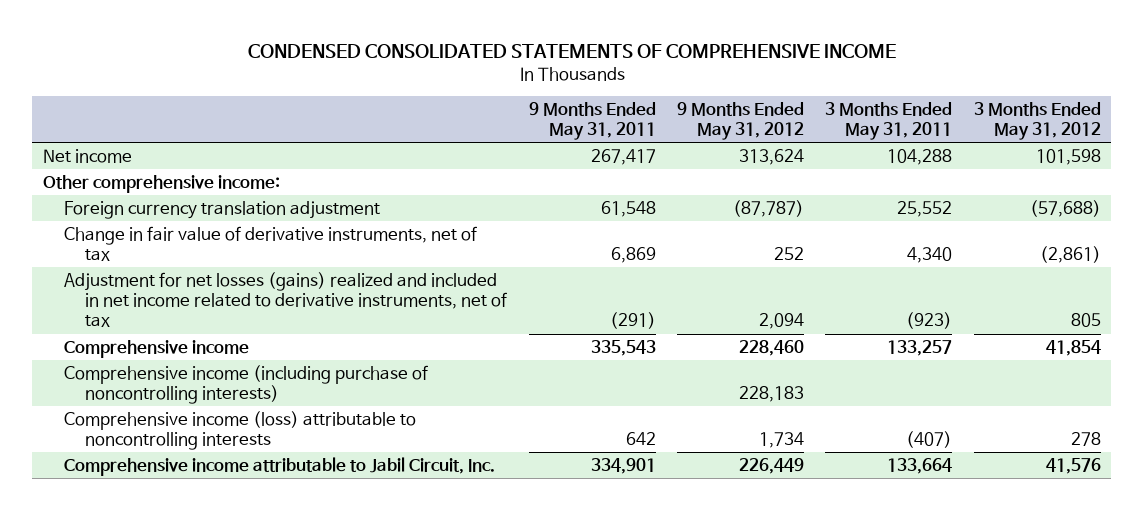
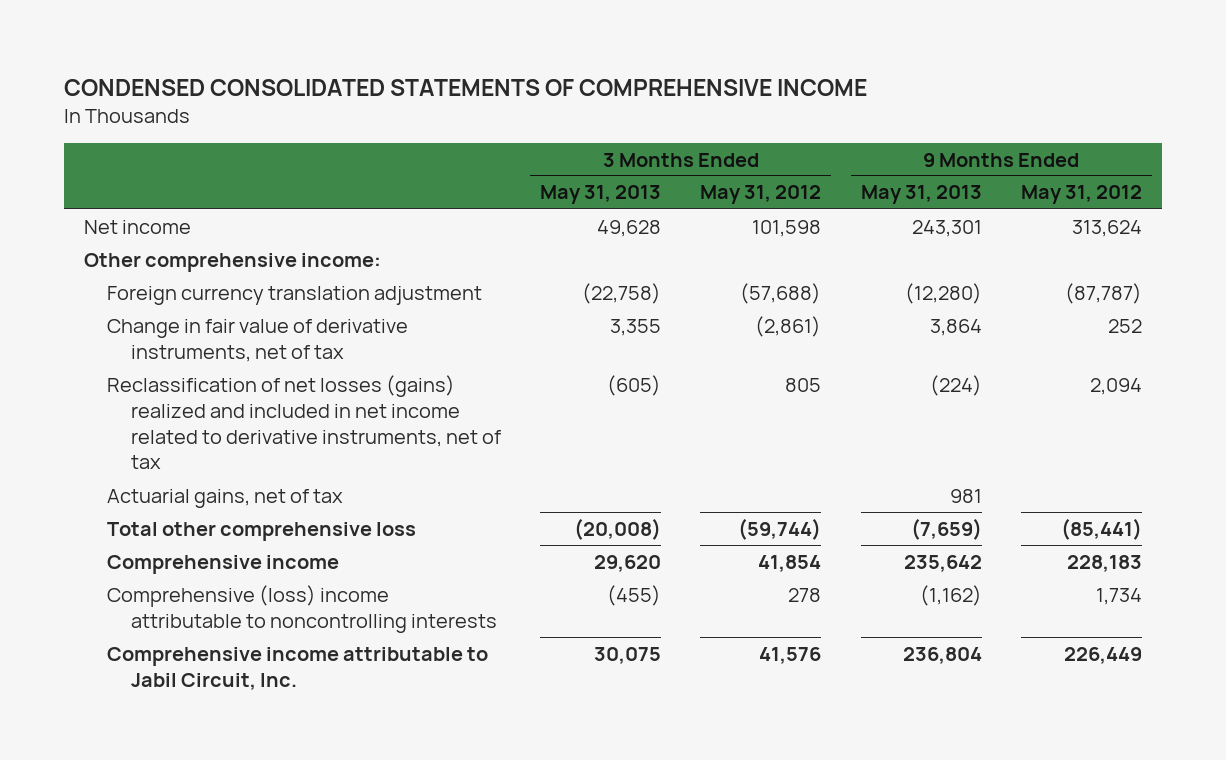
- | 9 Months Ended May 31, 2011 | 9 Months Ended May 31, 2012 | 3 Months Ended May 31, 2011 | 3 Months Ended May 31, 2012
+ | 3 Months Ended May 31, 2013 | 3 Months Ended May 31, 2012 | 9 Months Ended May 31, 2013 | 9 Months Ended May 31, 2012
- Adjustment for net losses (gains) realized and included in net income related to derivative instruments, net of tax | (291) | 2,094 | (923) | 805
- Comprehensive income | 335,543 | 228,460 | 133,257 | 41,854
- Comprehensive income (including purchase of noncontrolling interests) | | 228,183 | |
- Comprehensive income (loss) attributable to noncontrolling interests | 642 | 1,734 | (407) | 278
+ Reclassification of net losses (gains) realized and included in net income related to derivative instruments, net of tax | (605) | 805 | (224) | 2,094
+ Actuarial gains, net of tax | | | 981 |
+ Total other comprehensive loss | (20,008) | (59,744) | (7,659) | (85,441)
+ Comprehensive income | 29,620 | 41,854 | 235,642 | 228,183
+ Comprehensive (loss) income attributable to noncontrolling interests | (455) | 278 | (1,162) | 1,734

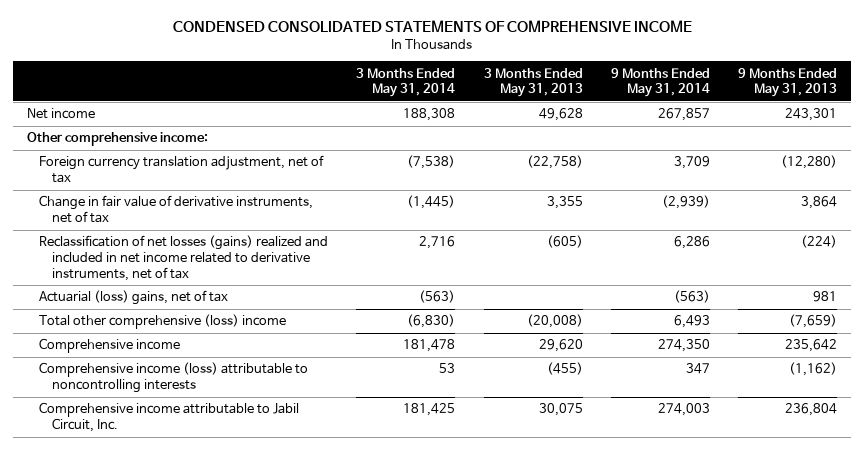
- | 3 Months Ended May 31, 2013 | 3 Months Ended May 31, 2012 | 9 Months Ended May 31, 2013 | 9 Months Ended May 31, 2012
+ | 3 Months Ended May 31, 2014 | 3 Months Ended May 31, 2013 | 9 Months Ended May 31, 2014 | 9 Months Ended May 31, 2013
- Foreign currency translation adjustment | (22,758) | (57,688) | (12,280) | (87,787)
+ Foreign currency translation adjustment, net of tax | (7,538) | (22,758) | 3,709 | (12,280)
- Actuarial gains, net of tax | | | 981 |
- Total other comprehensive loss | (20,008) | (59,744) | (7,659) | (85,441)
+ Actuarial (loss) gains, net of tax | (563) | | (563) | 981
+ Total other comprehensive (loss) income | (6,830) | (20,008) | 6,493 | (7,659)
- Comprehensive (loss) income attributable to noncontrolling interests | (455) | 278 | (1,162) | 1,734
+ Comprehensive income (loss) attributable to noncontrolling interests | 53 | (455) | 347 | (1,162)

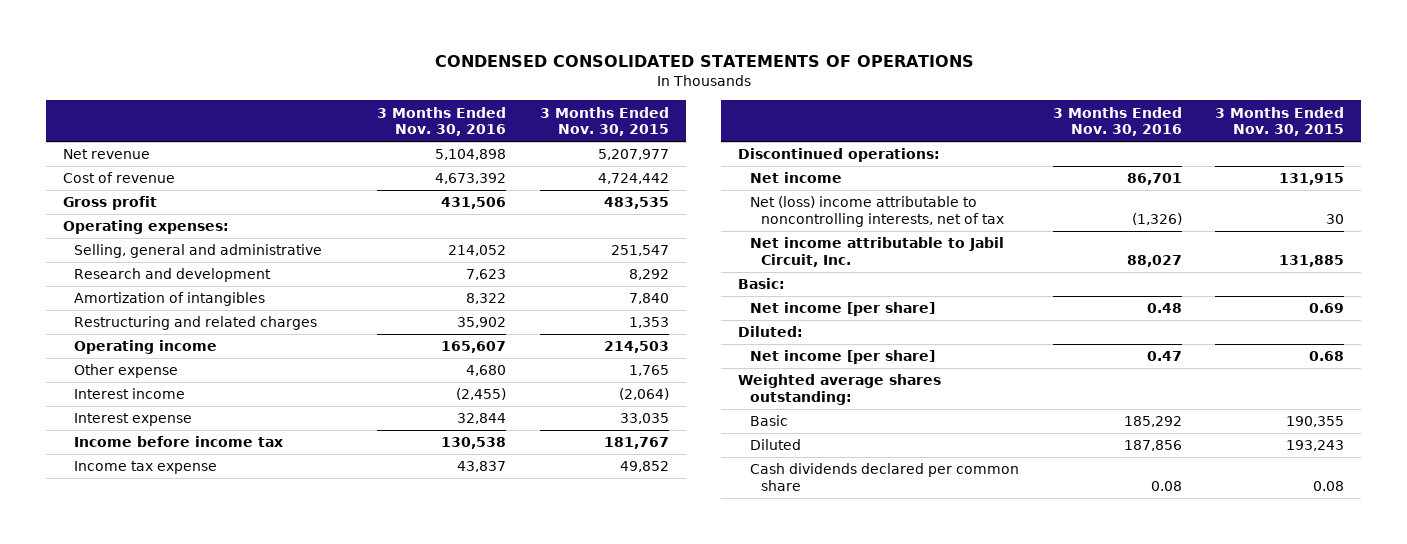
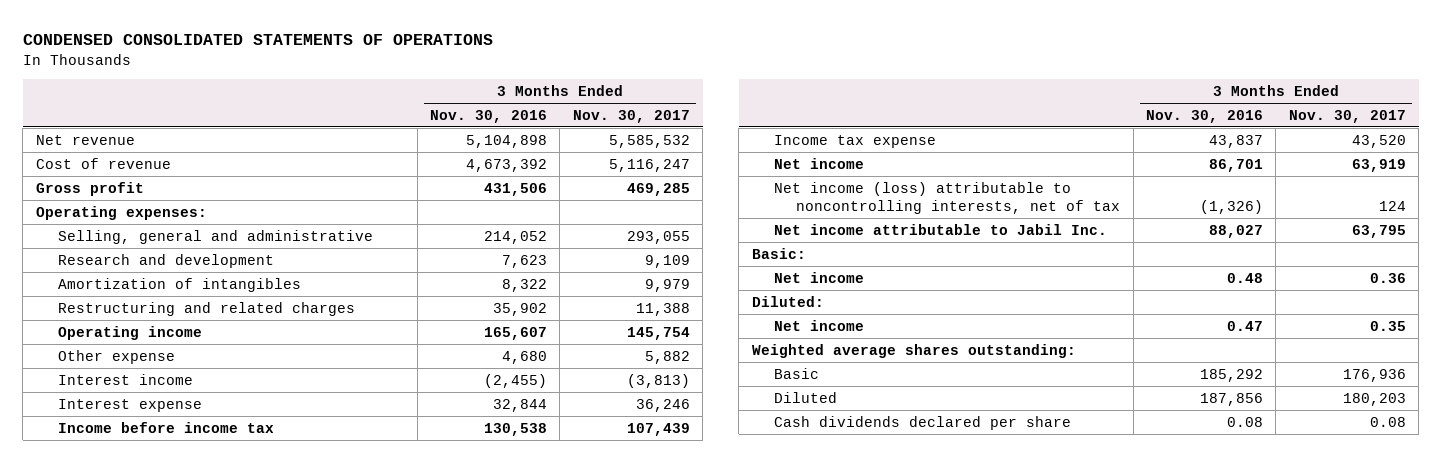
- | 3 Months Ended Nov. 30, 2016 | 3 Months Ended Nov. 30, 2015
+ | 3 Months Ended Nov. 30, 2016 | 3 Months Ended Nov. 30, 2017
- Discontinued operations:
- Net (loss) income attributable to noncontrolling interests, net of tax | (1,326) | 30
- Net income attributable to Jabil Circuit, Inc. | 88,027 | 131,885
+ Net income (loss) attributable to noncontrolling interests, net of tax | (1,326) | 124
+ Net income attributable to Jabil Inc. | 88,027 | 63,795
- Net income [per share] | 0.48 | 0.69
+ Net income | 0.48 | 0.36
- Net income [per share] | 0.47 | 0.68
+ Net income | 0.47 | 0.35
- Cash dividends declared per common share | 0.08 | 0.08
+ Cash dividends declared per share | 0.08 | 0.08

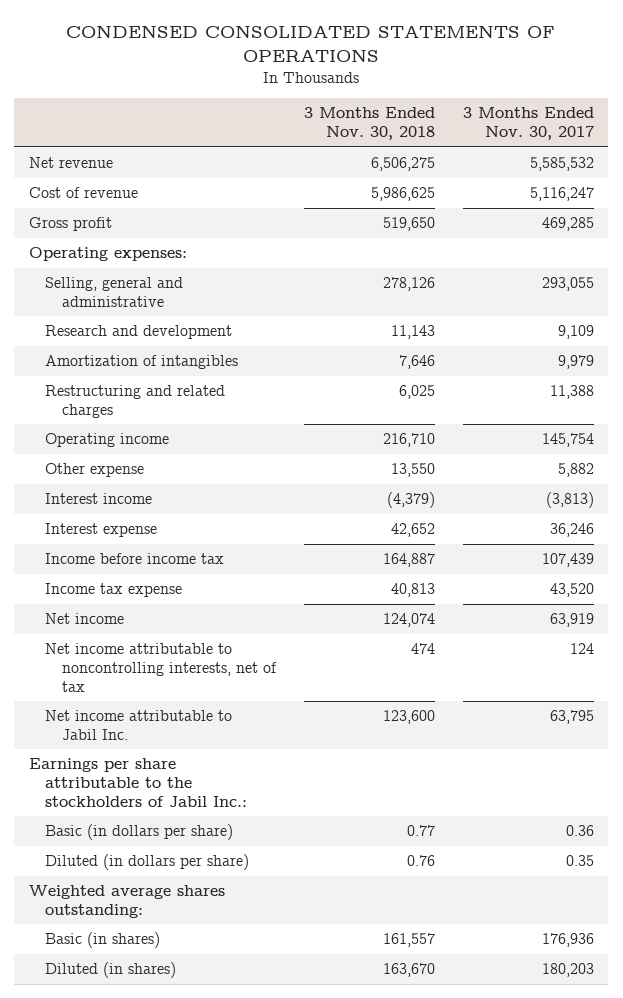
- | 3 Months Ended Nov. 30, 2016 | 3 Months Ended Nov. 30, 2017
+ | 3 Months Ended Nov. 30, 2018 | 3 Months Ended Nov. 30, 2017
- Net income (loss) attributable to noncontrolling interests, net of tax | (1,326) | 124
+ Net income attributable to noncontrolling interests, net of tax | 474 | 124
- Basic:
- Net income | 0.48 | 0.36
- Diluted:
- Net income | 0.47 | 0.35
+ Earnings per share attributable to the stockholders of Jabil Inc.:
+ Basic (in dollars per share) | 0.77 | 0.36
+ Diluted (in dollars per share) | 0.76 | 0.35
- Basic | 185,292 | 176,936
- Diluted | 187,856 | 180,203
- Cash dividends declared per share | 0.08 | 0.08
+ Basic (in shares) | 161,557 | 176,936
+ Diluted (in shares) | 163,670 | 180,203

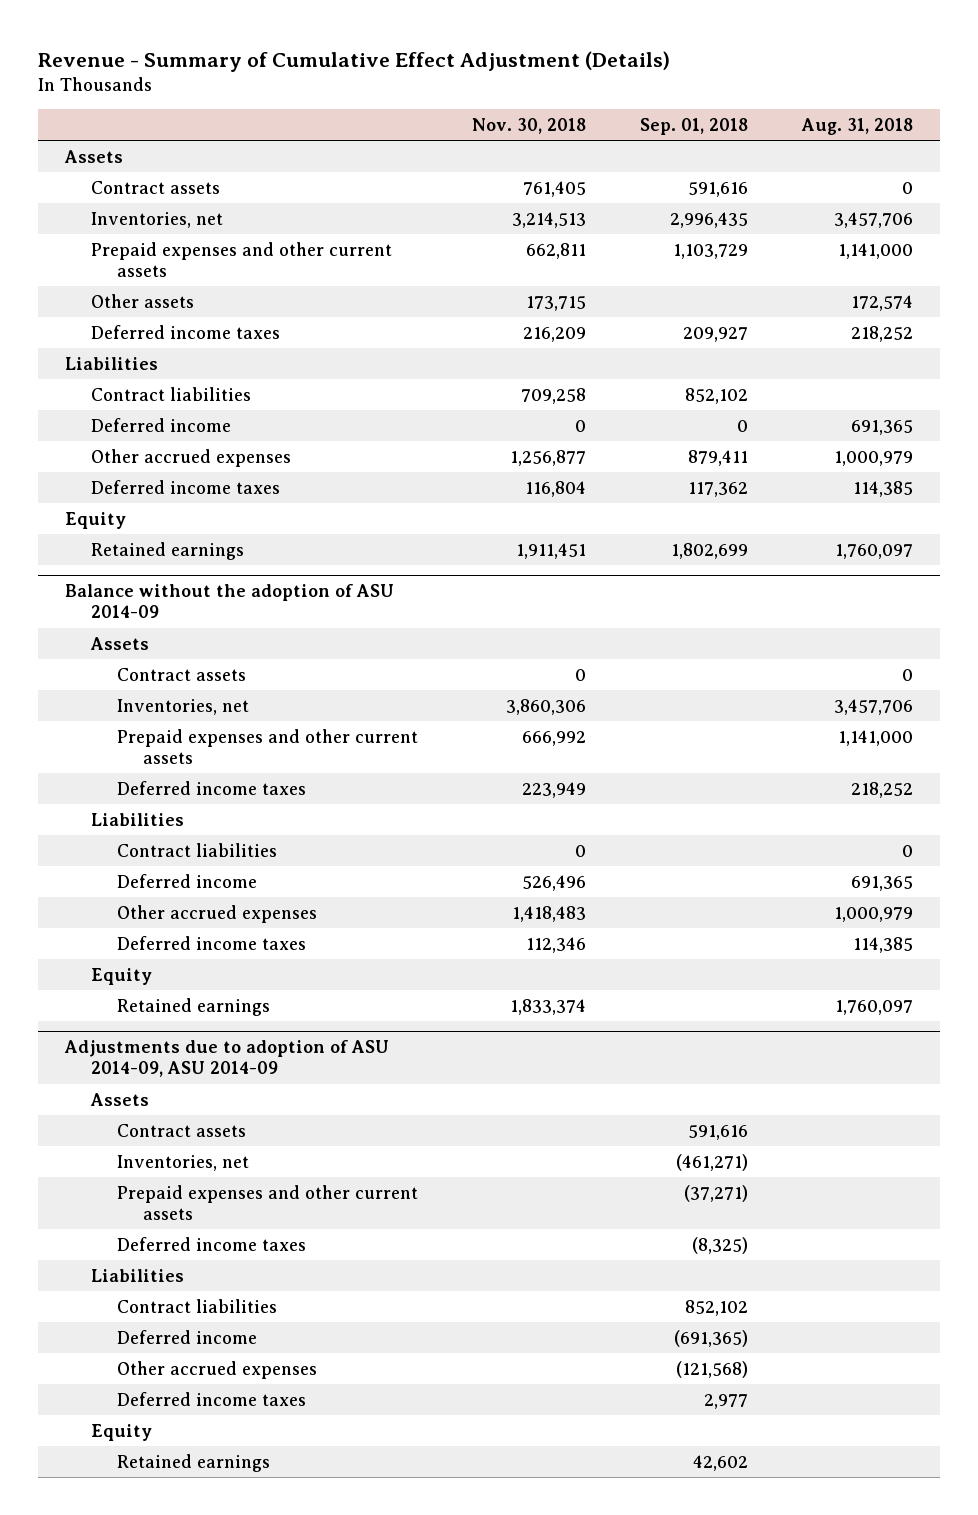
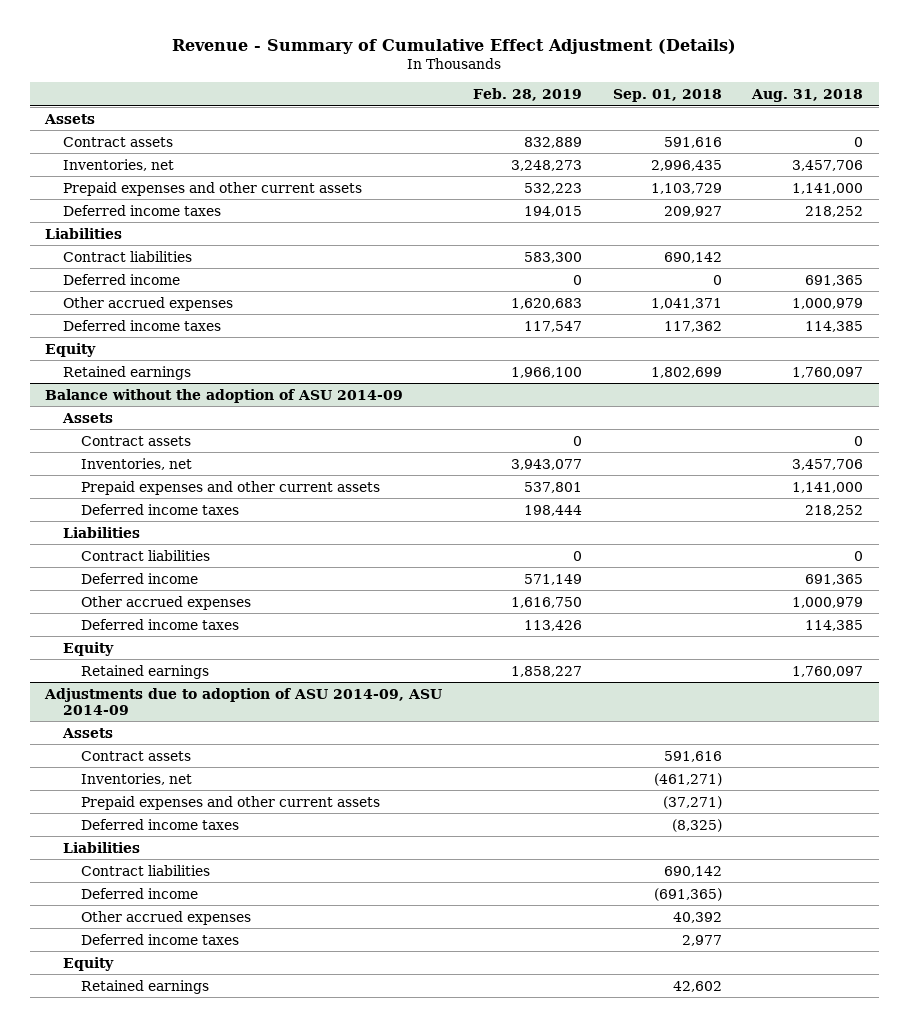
- | Nov. 30, 2018 | Sep. 01, 2018 | Aug. 31, 2018
+ | Feb. 28, 2019 | Sep. 01, 2018 | Aug. 31, 2018
- Other assets | 173,715 | | 172,574
- Contract liabilities | 709,258 | 852,102 |
+ Contract liabilities | 583,300 | 690,142 |
- Other accrued expenses | 1,256,877 | 879,411 | 1,000,979
+ Other accrued expenses | 1,620,683 | 1,041,371 | 1,000,979
@ Adjustments due to adoption of ASU 2014-09, ASU 2014-09
- Contract liabilities | | 852,102 |
+ Contract liabilities | | 690,142 |
- Other accrued expenses | | (121,568) |
+ Other accrued expenses | | 40,392 |

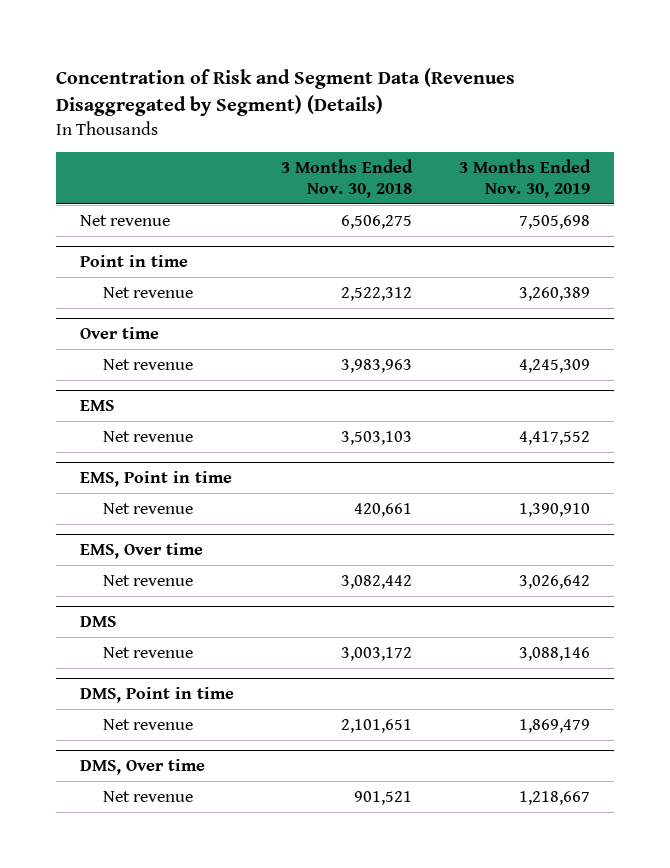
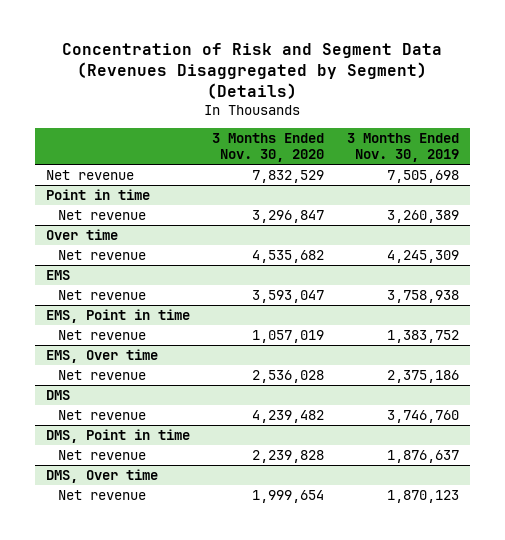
- | 3 Months Ended Nov. 30, 2018 | 3 Months Ended Nov. 30, 2019
+ | 3 Months Ended Nov. 30, 2020 | 3 Months Ended Nov. 30, 2019
@ EMS
- Net revenue | 3,503,103 | 4,417,552
+ Net revenue | 3,593,047 | 3,758,938
@ EMS, Point in time
- Net revenue | 420,661 | 1,390,910
+ Net revenue | 1,057,019 | 1,383,752
@ EMS, Over time
- Net revenue | 3,082,442 | 3,026,642
+ Net revenue | 2,536,028 | 2,375,186
@ DMS
- Net revenue | 3,003,172 | 3,088,146
+ Net revenue | 4,239,482 | 3,746,760
@ DMS, Point in time
- Net revenue | 2,101,651 | 1,869,479
+ Net revenue | 2,239,828 | 1,876,637
@ DMS, Over time
- Net revenue | 901,521 | 1,218,667
+ Net revenue | 1,999,654 | 1,870,123

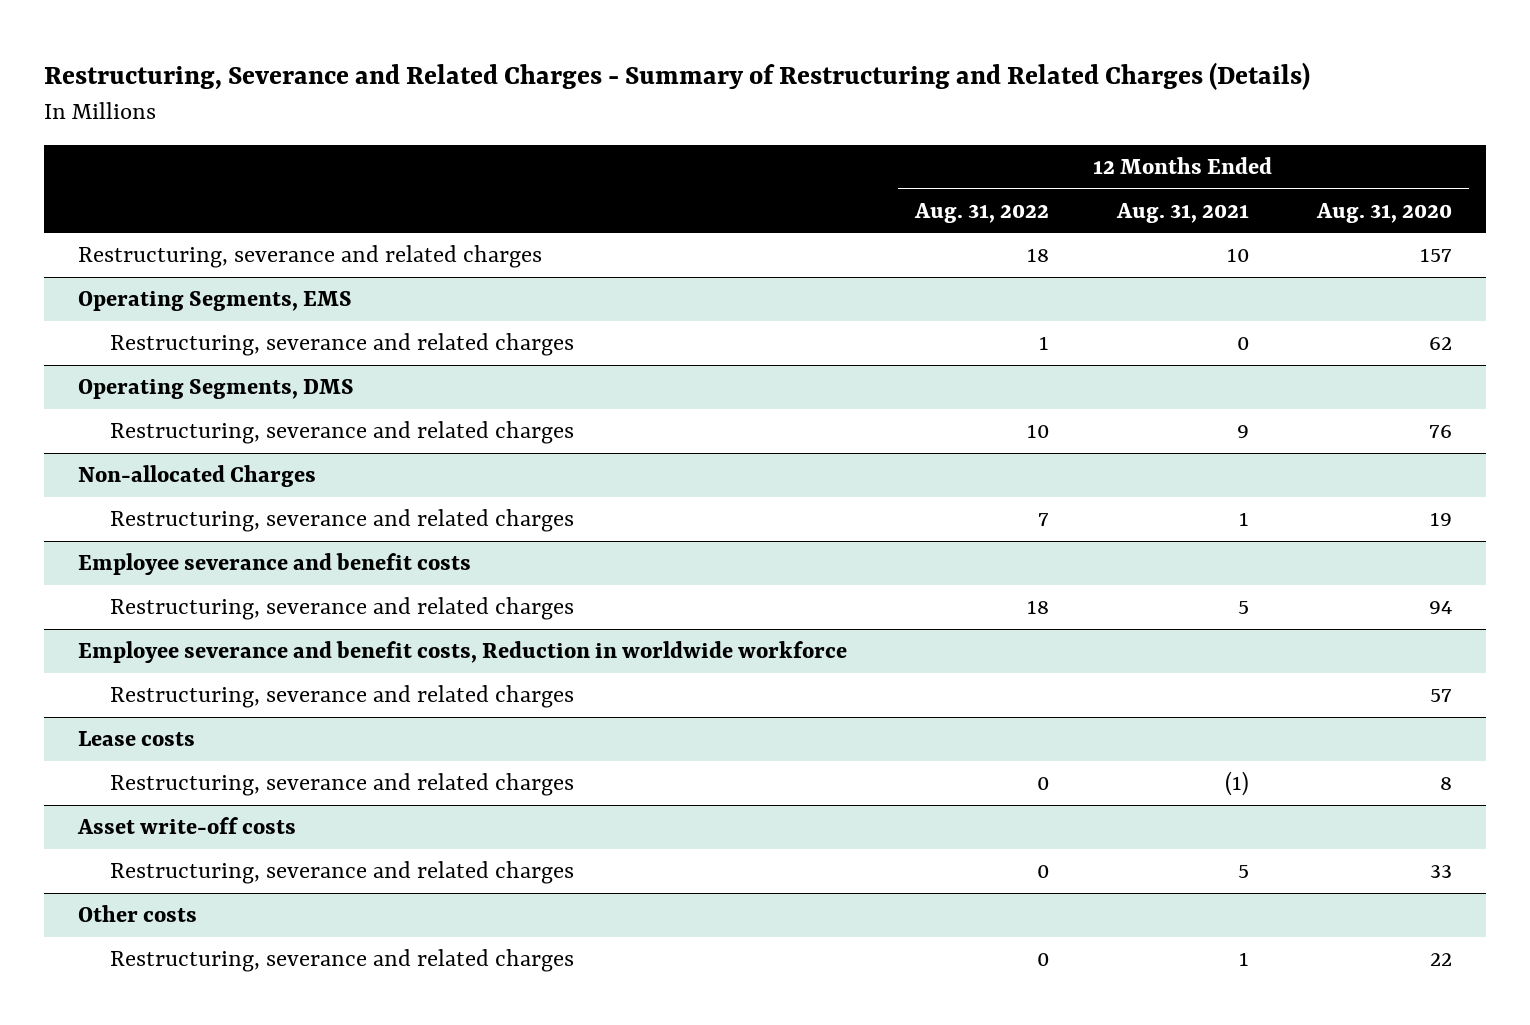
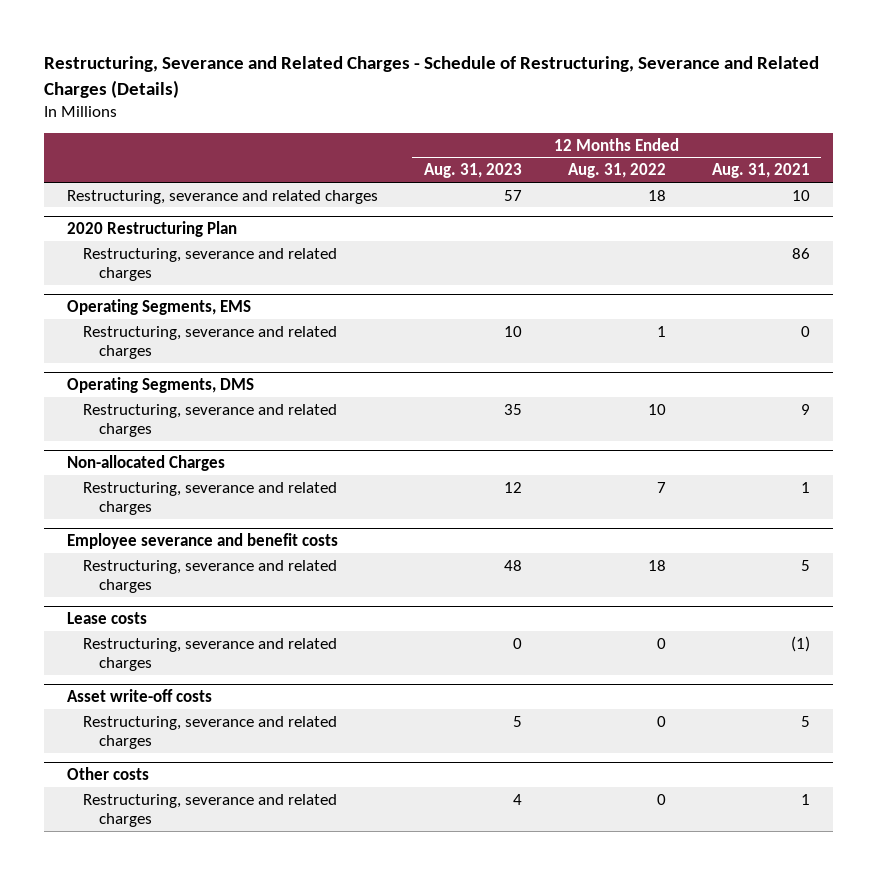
- Restructuring, Severance and Related Charges - Summary of Restructuring and Related Charges (Details)
+ Restructuring, Severance and Related Charges - Schedule of Restructuring, Severance and Related Charges (Details)
- | 12 Months Ended Aug. 31, 2022 | 12 Months Ended Aug. 31, 2021 | 12 Months Ended Aug. 31, 2020
+ | 12 Months Ended Aug. 31, 2023 | 12 Months Ended Aug. 31, 2022 | 12 Months Ended Aug. 31, 2021
+ 2020 Restructuring Plan
+ Restructuring, severance and related charges | | | 86
- Employee severance and benefit costs, Reduction in worldwide workforce
- Restructuring, severance and related charges | | | 57

